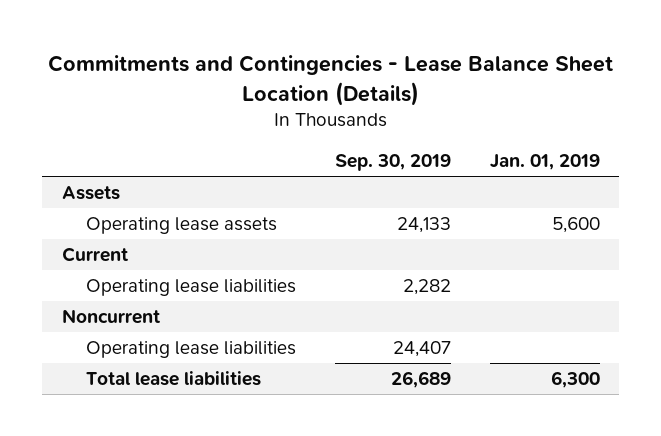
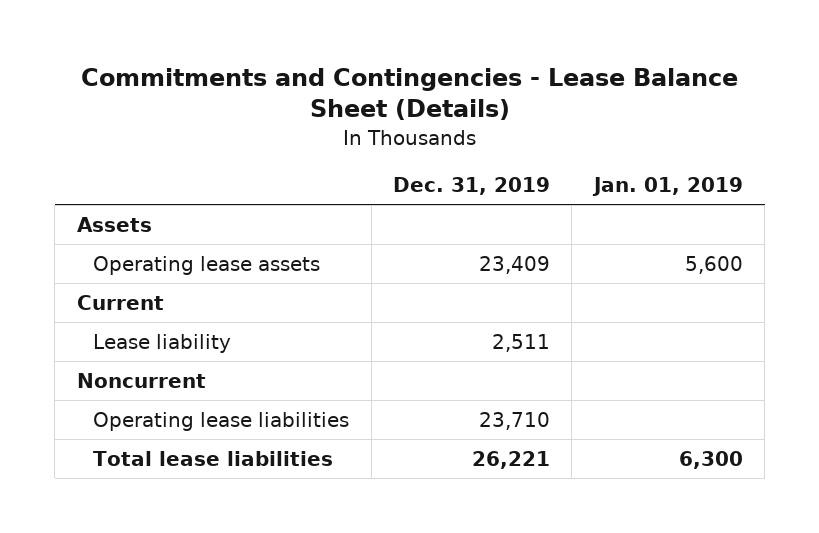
- Commitments and Contingencies - Lease Balance Sheet Location (Details)
+ Commitments and Contingencies - Lease Balance Sheet (Details)
- | Sep. 30, 2019 | Jan. 01, 2019
+ | Dec. 31, 2019 | Jan. 01, 2019
- Operating lease liabilities | 2,282 |
+ Lease liability | 2,511 |

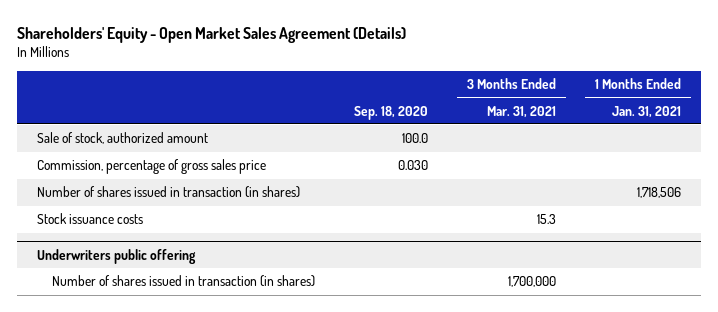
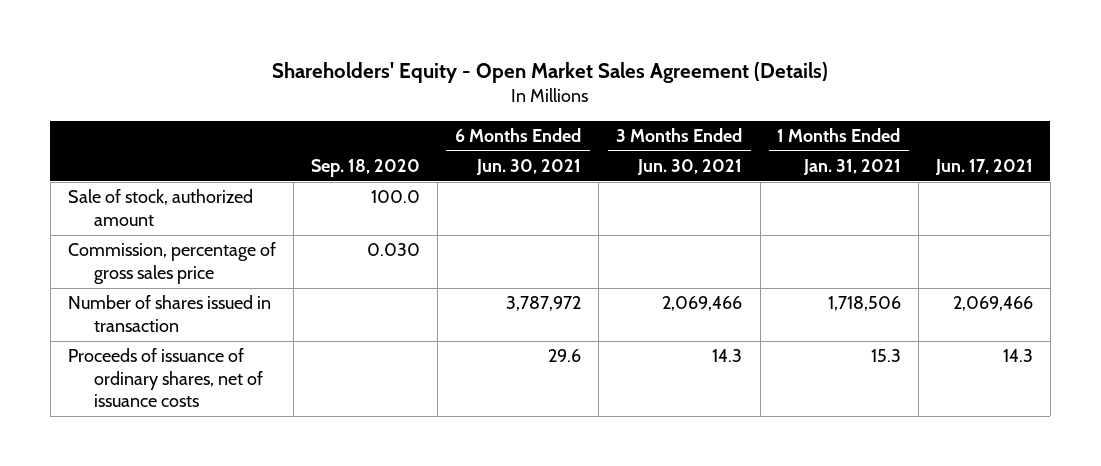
- | Sep. 18, 2020 | 3 Months Ended Mar. 31, 2021 | 1 Months Ended Jan. 31, 2021
+ | Sep. 18, 2020 | 6 Months Ended Jun. 30, 2021 | 3 Months Ended Jun. 30, 2021 | 1 Months Ended Jan. 31, 2021 | Jun. 17, 2021
- Number of shares issued in transaction (in shares) | | | 1,718,506
- Stock issuance costs | | 15.3 |
- Underwriters public offering
- Number of shares issued in transaction (in shares) | | 1,700,000 |
+ Number of shares issued in transaction | | 3,787,972 | 2,069,466 | 1,718,506 | 2,069,466
+ Proceeds of issuance of ordinary shares, net of issuance costs | | 29.6 | 14.3 | 15.3 | 14.3

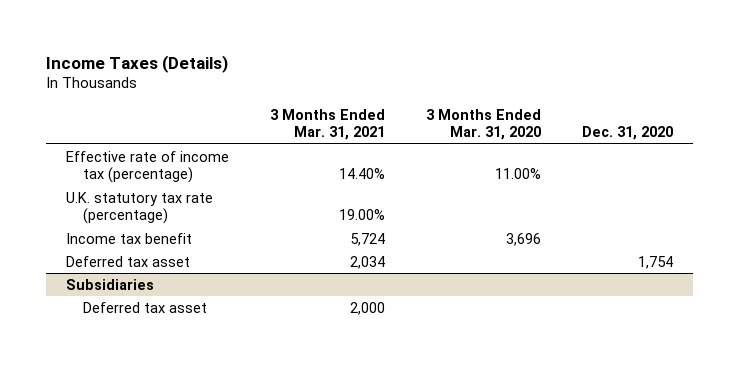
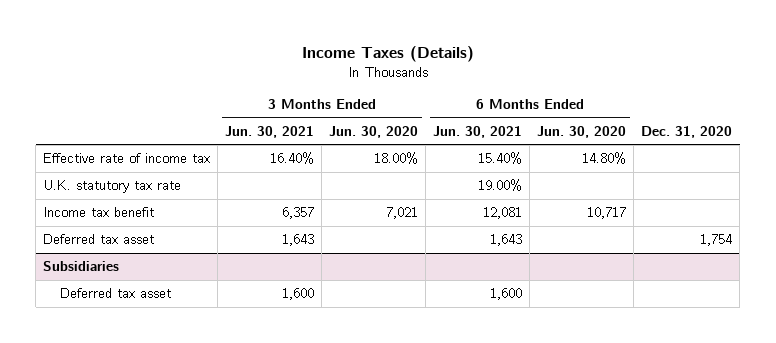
- | 3 Months Ended Mar. 31, 2021 | 3 Months Ended Mar. 31, 2020 | Dec. 31, 2020
+ | 3 Months Ended Jun. 30, 2021 | 3 Months Ended Jun. 30, 2020 | 6 Months Ended Jun. 30, 2021 | 6 Months Ended Jun. 30, 2020 | Dec. 31, 2020
- Effective rate of income tax (percentage) | 14.40% | 11.00% |
- U.K. statutory tax rate (percentage) | 19.00% | |
+ Effective rate of income tax | 16.40% | 18.00% | 15.40% | 14.80% |
+ U.K. statutory tax rate | | | 19.00% | |

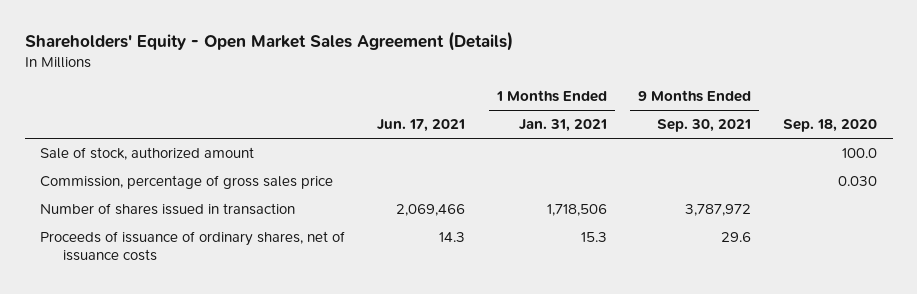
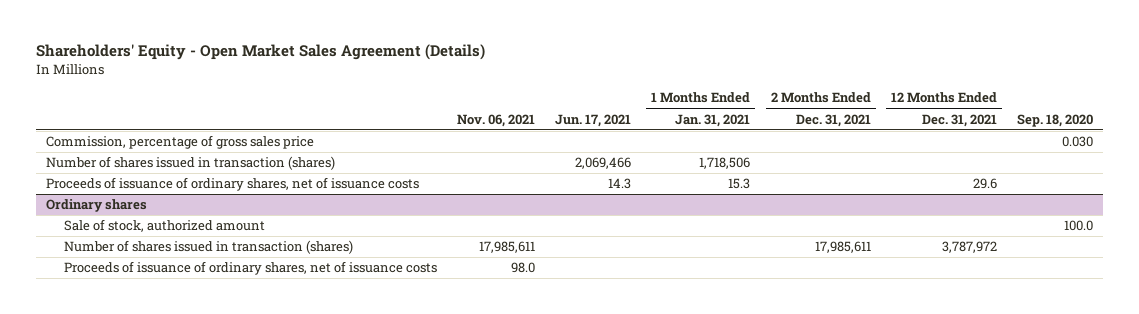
- | Jun. 17, 2021 | 1 Months Ended Jan. 31, 2021 | 9 Months Ended Sep. 30, 2021 | Sep. 18, 2020
+ | Nov. 06, 2021 | Jun. 17, 2021 | 1 Months Ended Jan. 31, 2021 | 2 Months Ended Dec. 31, 2021 | 12 Months Ended Dec. 31, 2021 | Sep. 18, 2020
- Sale of stock, authorized amount | | | | 100.0
- Number of shares issued in transaction | 2,069,466 | 1,718,506 | 3,787,972 |
+ Number of shares issued in transaction (shares) | | 2,069,466 | 1,718,506 | | |
+ Ordinary shares
+ Sale of stock, authorized amount | | | | | | 100.0
+ Number of shares issued in transaction (shares) | 17,985,611 | | | 17,985,611 | 3,787,972 |
+ Proceeds of issuance of ordinary shares, net of issuance costs | 98.0 | | | | |

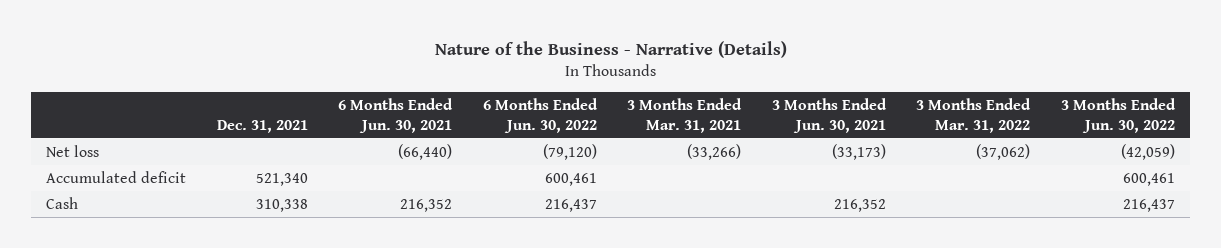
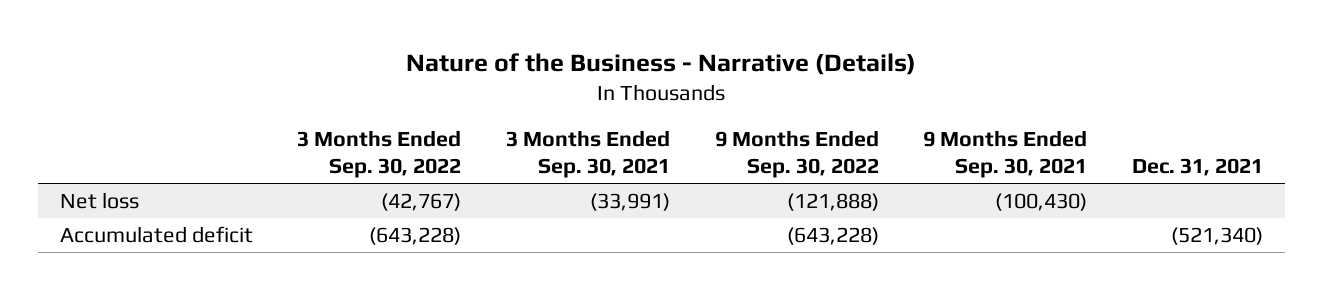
- | Dec. 31, 2021 | 6 Months Ended Jun. 30, 2021 | 6 Months Ended Jun. 30, 2022 | 3 Months Ended Mar. 31, 2021 | 3 Months Ended Jun. 30, 2021 | 3 Months Ended Mar. 31, 2022 | 3 Months Ended Jun. 30, 2022
+ | 3 Months Ended Sep. 30, 2022 | 3 Months Ended Sep. 30, 2021 | 9 Months Ended Sep. 30, 2022 | 9 Months Ended Sep. 30, 2021 | Dec. 31, 2021
- Accumulated deficit | 521,340 | | 600,461 | | | | 600,461
- Cash | 310,338 | 216,352 | 216,437 | | 216,352 | | 216,437
+ Accumulated deficit | (643,228) | | (643,228) | | (521,340)

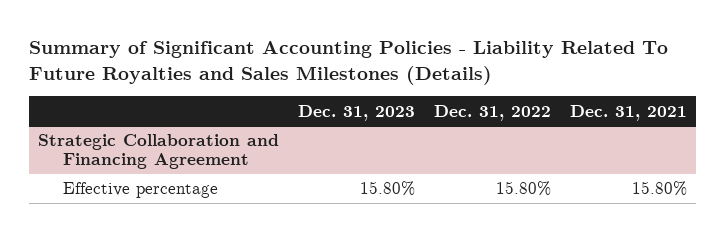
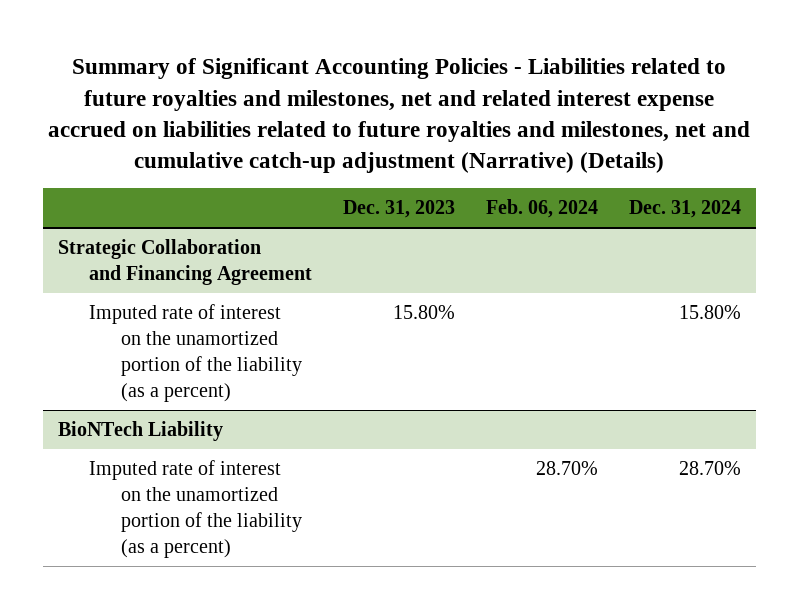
- Summary of Significant Accounting Policies - Liability Related To Future Royalties and Sales Milestones (Details)
+ Summary of Significant Accounting Policies - Liabilities related to future royalties and milestones, net and related interest expense accrued on liabilities related to future royalties and milestones, net and cumulative catch-up adjustment (Narrative) (Details)
- | Dec. 31, 2023 | Dec. 31, 2022 | Dec. 31, 2021
+ | Dec. 31, 2023 | Feb. 06, 2024 | Dec. 31, 2024
@ Strategic Collaboration and Financing Agreement
- Effective percentage | 15.80% | 15.80% | 15.80%
+ Imputed rate of interest on the unamortized portion of the liability (as a percent) | 15.80% | | 15.80%
+ BioNTech Liability
+ Imputed rate of interest on the unamortized portion of the liability (as a percent) | | 28.70% | 28.70%

